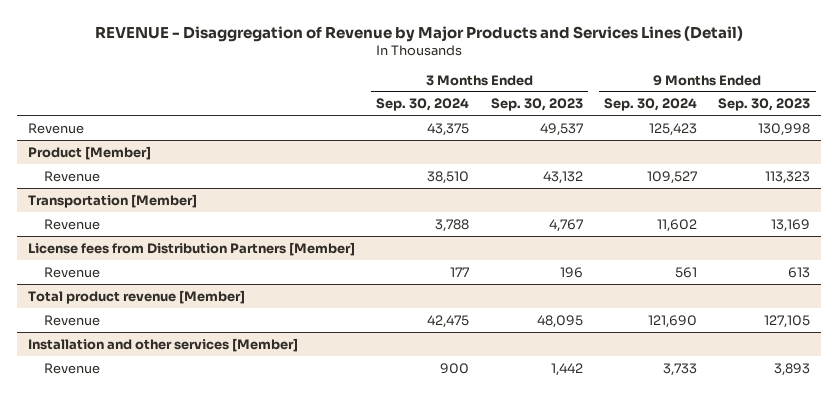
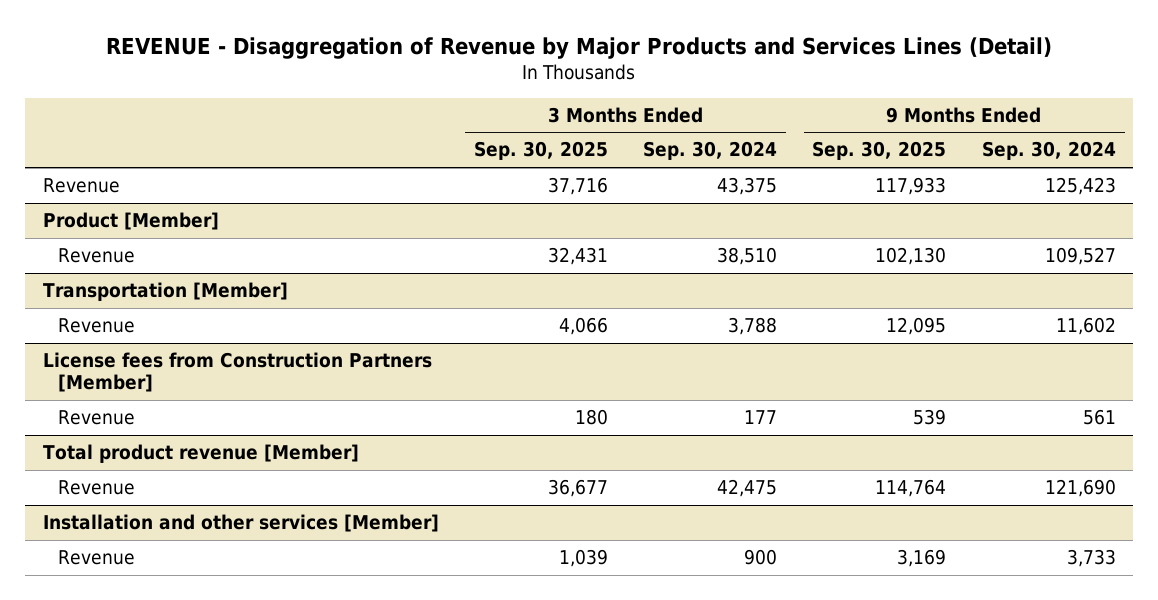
- | 3 Months Ended Sep. 30, 2024 | 3 Months Ended Sep. 30, 2023 | 9 Months Ended Sep. 30, 2024 | 9 Months Ended Sep. 30, 2023
+ | 3 Months Ended Sep. 30, 2025 | 3 Months Ended Sep. 30, 2024 | 9 Months Ended Sep. 30, 2025 | 9 Months Ended Sep. 30, 2024
- License fees from Distribution Partners [Member]
+ License fees from Construction Partners [Member]

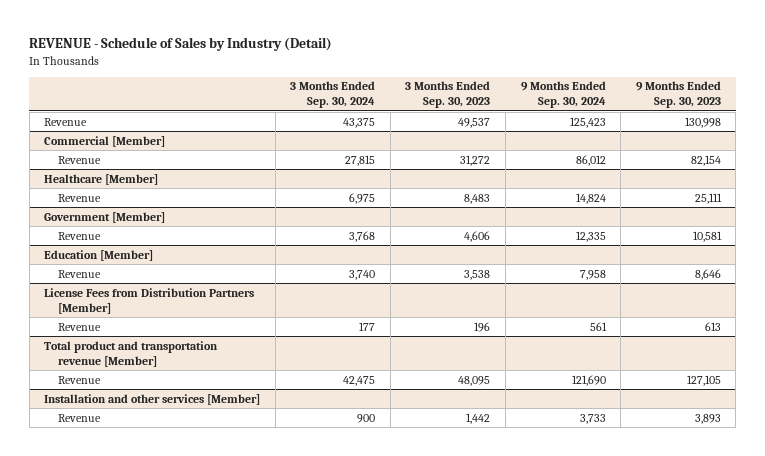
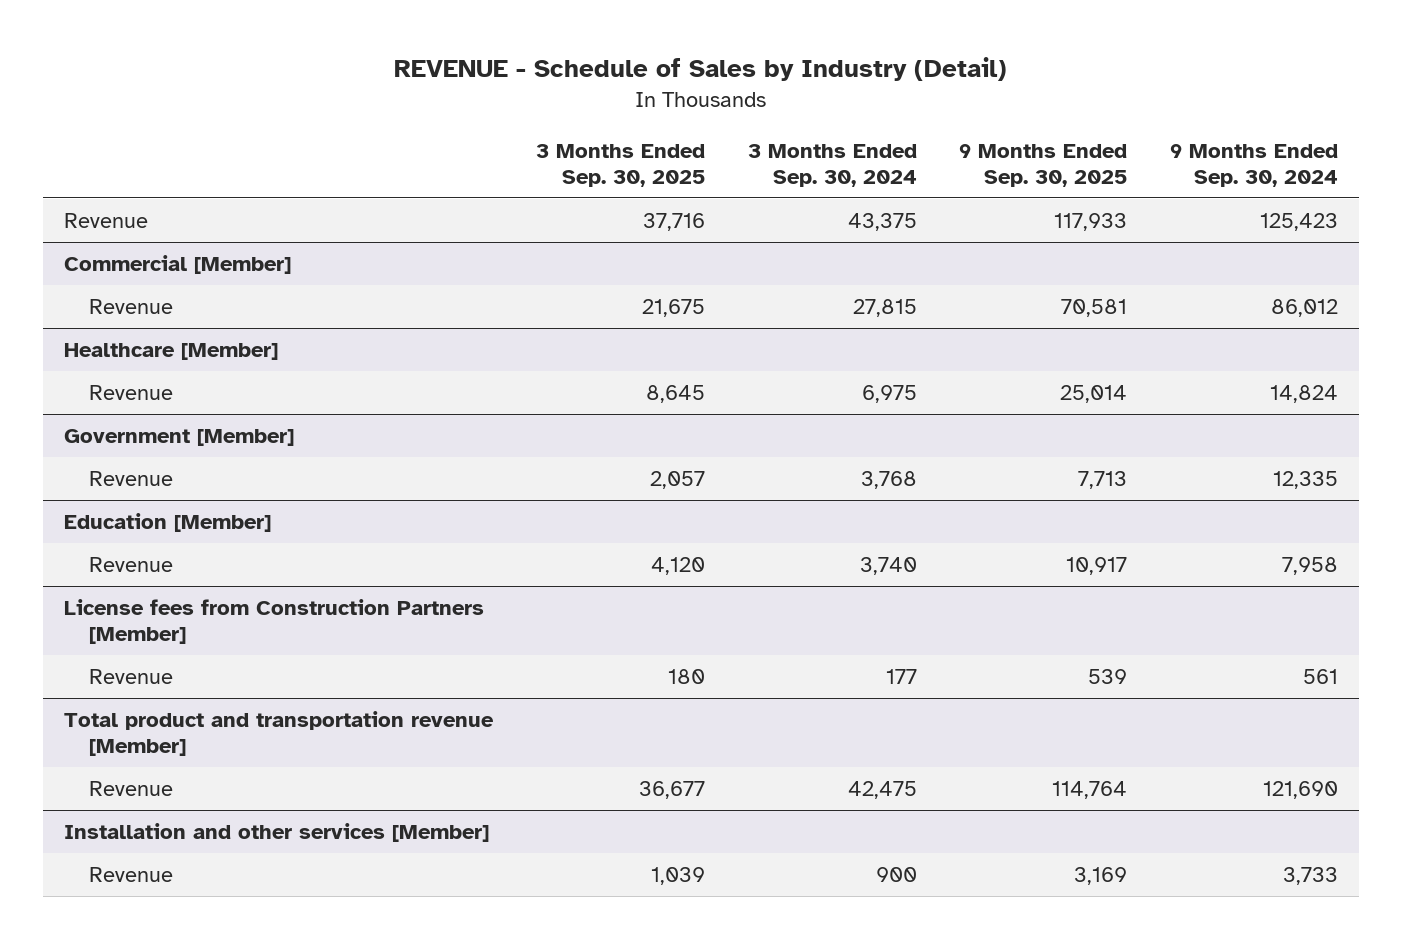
- | 3 Months Ended Sep. 30, 2024 | 3 Months Ended Sep. 30, 2023 | 9 Months Ended Sep. 30, 2024 | 9 Months Ended Sep. 30, 2023
+ | 3 Months Ended Sep. 30, 2025 | 3 Months Ended Sep. 30, 2024 | 9 Months Ended Sep. 30, 2025 | 9 Months Ended Sep. 30, 2024
- License Fees from Distribution Partners [Member]
+ License fees from Construction Partners [Member]

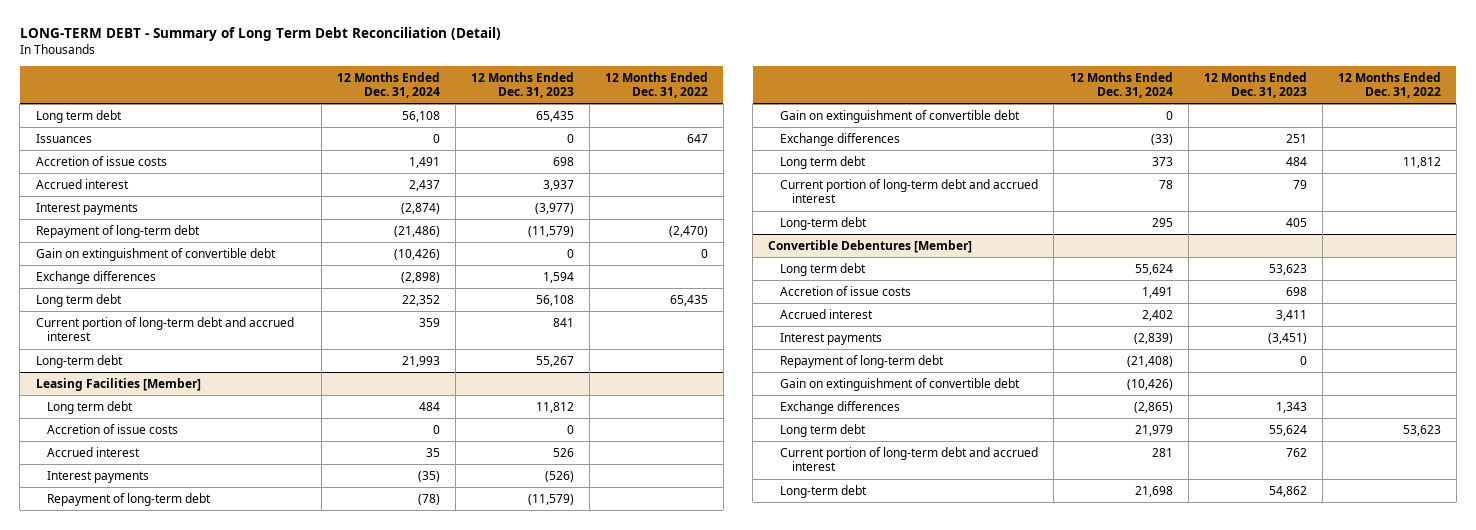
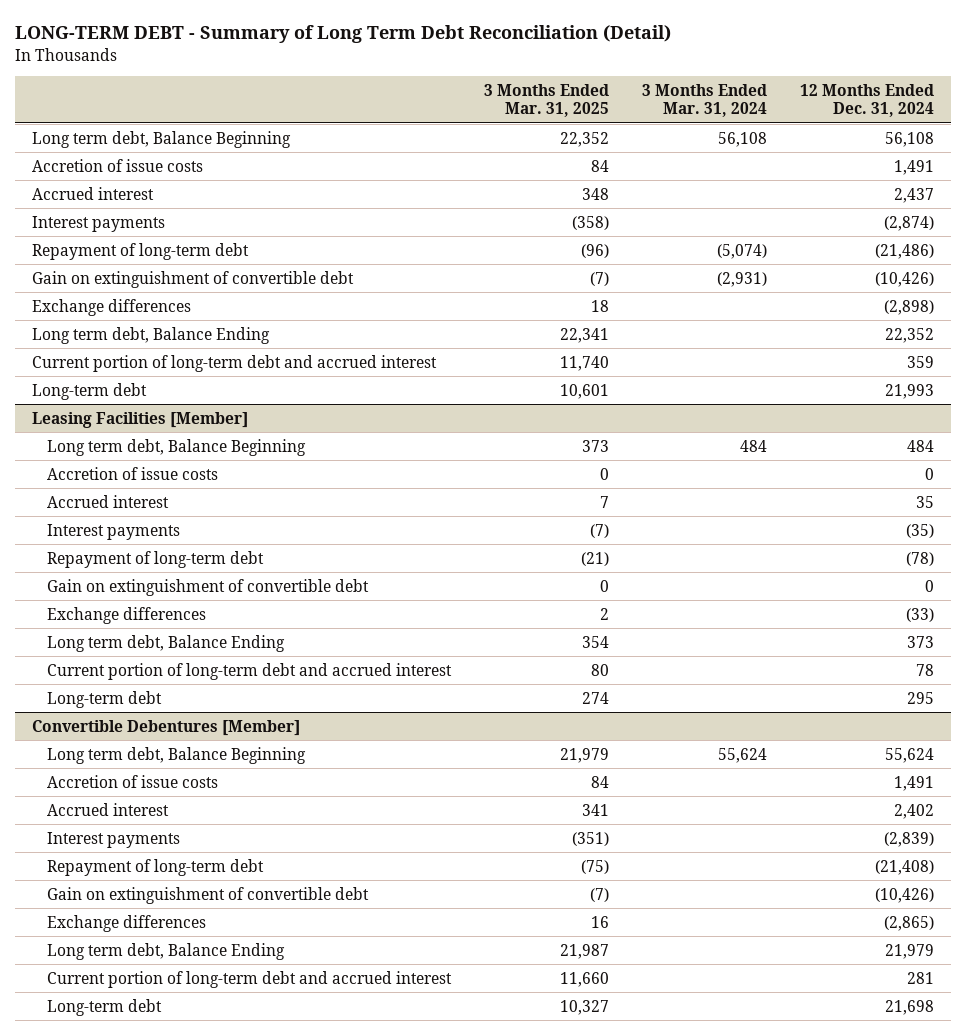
- | 12 Months Ended Dec. 31, 2024 | 12 Months Ended Dec. 31, 2023 | 12 Months Ended Dec. 31, 2022
+ | 3 Months Ended Mar. 31, 2025 | 3 Months Ended Mar. 31, 2024 | 12 Months Ended Dec. 31, 2024
- Long term debt | 56,108 | 65,435 |
- Issuances | 0 | 0 | 647
+ Long term debt, Balance Beginning | 22,352 | 56,108 | 56,108
- Long term debt | 22,352 | 56,108 | 65,435
+ Long term debt, Balance Ending | 22,341 | | 22,352
@ Leasing Facilities [Member]
- Long term debt | 484 | 11,812 |
+ Long term debt, Balance Beginning | 373 | 484 | 484
- Long term debt | 373 | 484 | 11,812
+ Long term debt, Balance Ending | 354 | | 373
@ Convertible Debentures [Member]
- Long term debt | 55,624 | 53,623 |
+ Long term debt, Balance Beginning | 21,979 | 55,624 | 55,624
- Long term debt | 21,979 | 55,624 | 53,623
+ Long term debt, Balance Ending | 21,987 | | 21,979

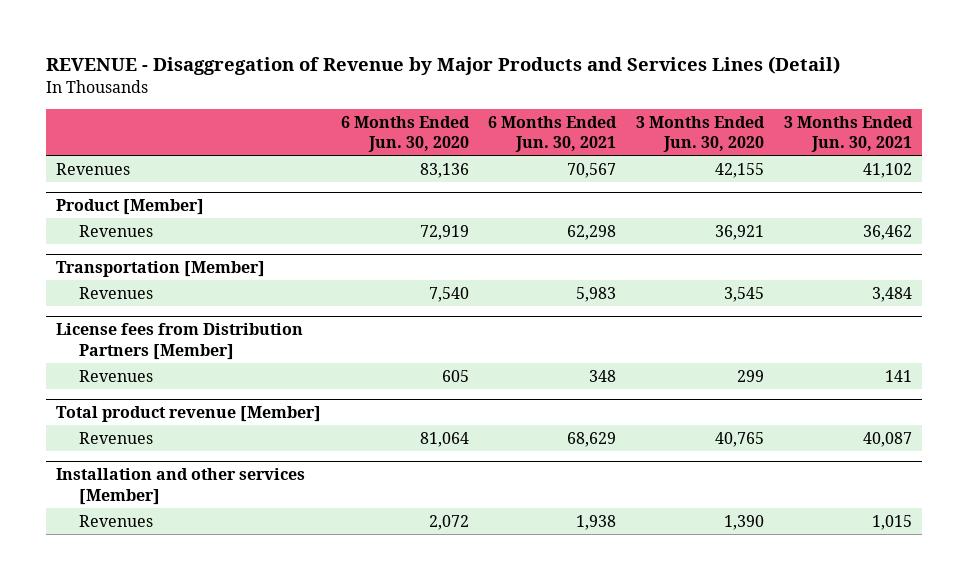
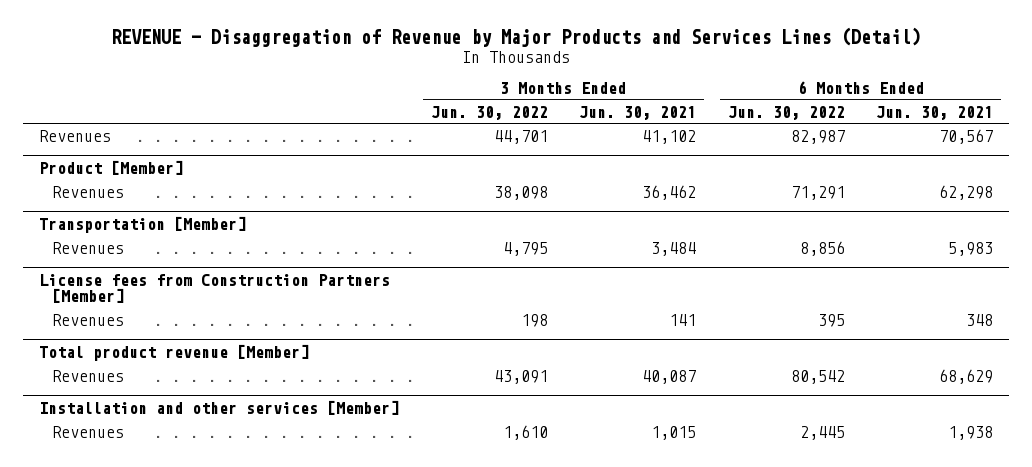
- | 6 Months Ended Jun. 30, 2020 | 6 Months Ended Jun. 30, 2021 | 3 Months Ended Jun. 30, 2020 | 3 Months Ended Jun. 30, 2021
+ | 3 Months Ended Jun. 30, 2022 | 3 Months Ended Jun. 30, 2021 | 6 Months Ended Jun. 30, 2022 | 6 Months Ended Jun. 30, 2021
- License fees from Distribution Partners [Member]
+ License fees from Construction Partners [Member]

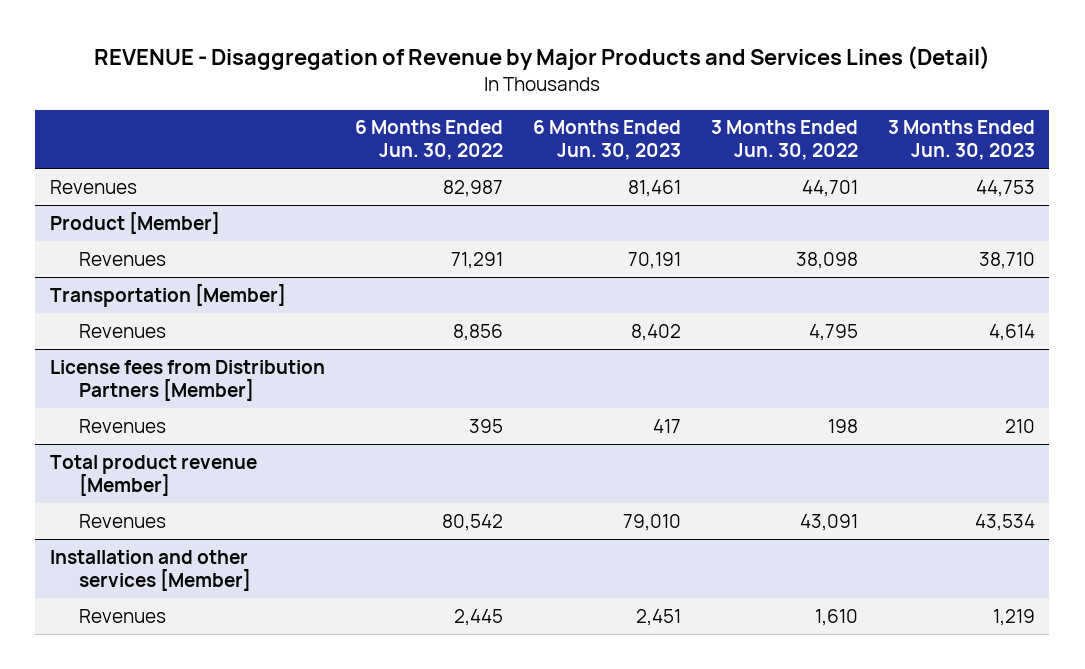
- | 3 Months Ended Jun. 30, 2022 | 3 Months Ended Jun. 30, 2021 | 6 Months Ended Jun. 30, 2022 | 6 Months Ended Jun. 30, 2021
+ | 6 Months Ended Jun. 30, 2022 | 6 Months Ended Jun. 30, 2023 | 3 Months Ended Jun. 30, 2022 | 3 Months Ended Jun. 30, 2023
- License fees from Construction Partners [Member]
+ License fees from Distribution Partners [Member]

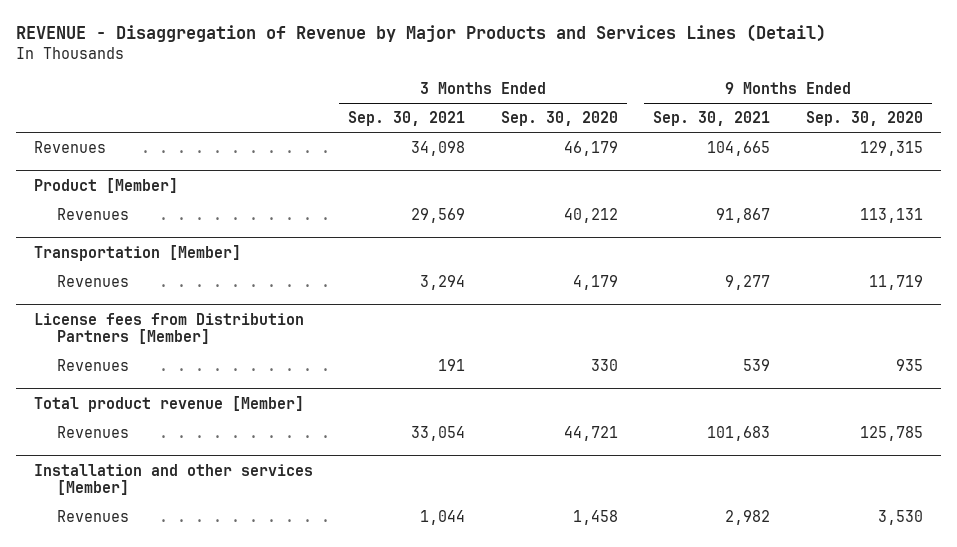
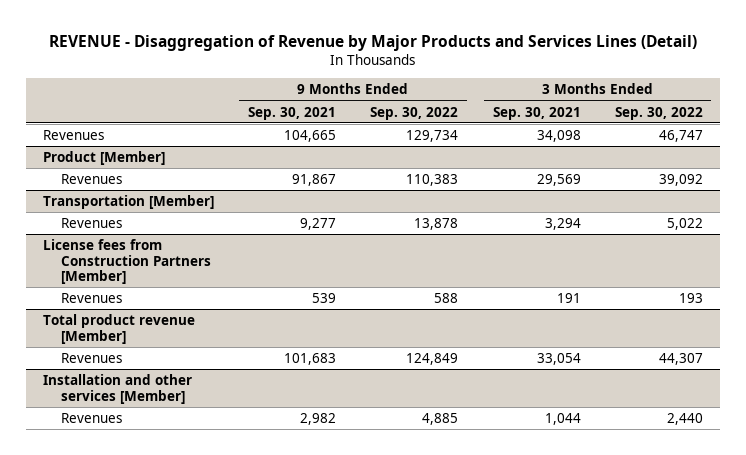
- | 3 Months Ended Sep. 30, 2021 | 3 Months Ended Sep. 30, 2020 | 9 Months Ended Sep. 30, 2021 | 9 Months Ended Sep. 30, 2020
+ | 9 Months Ended Sep. 30, 2021 | 9 Months Ended Sep. 30, 2022 | 3 Months Ended Sep. 30, 2021 | 3 Months Ended Sep. 30, 2022
- License fees from Distribution Partners [Member]
+ License fees from Construction Partners [Member]

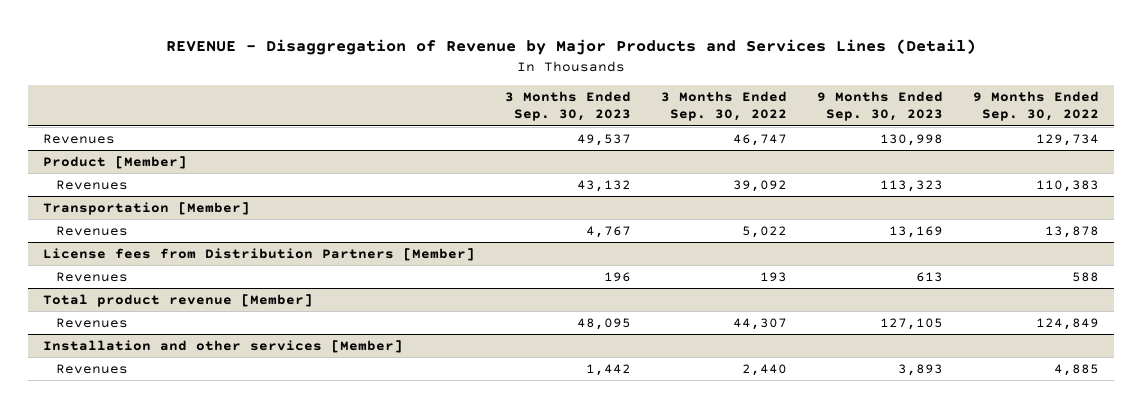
- | 9 Months Ended Sep. 30, 2021 | 9 Months Ended Sep. 30, 2022 | 3 Months Ended Sep. 30, 2021 | 3 Months Ended Sep. 30, 2022
+ | 3 Months Ended Sep. 30, 2023 | 3 Months Ended Sep. 30, 2022 | 9 Months Ended Sep. 30, 2023 | 9 Months Ended Sep. 30, 2022
- License fees from Construction Partners [Member]
+ License fees from Distribution Partners [Member]

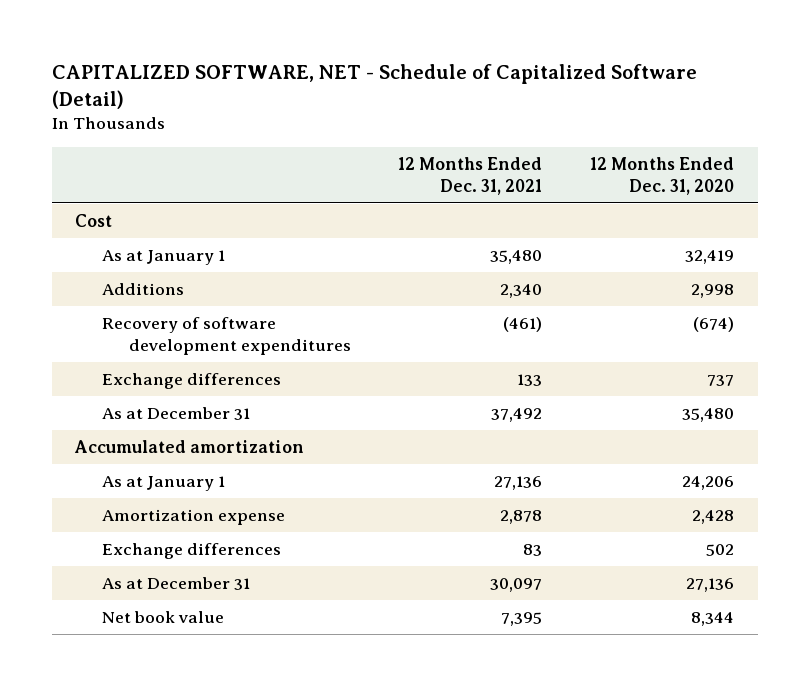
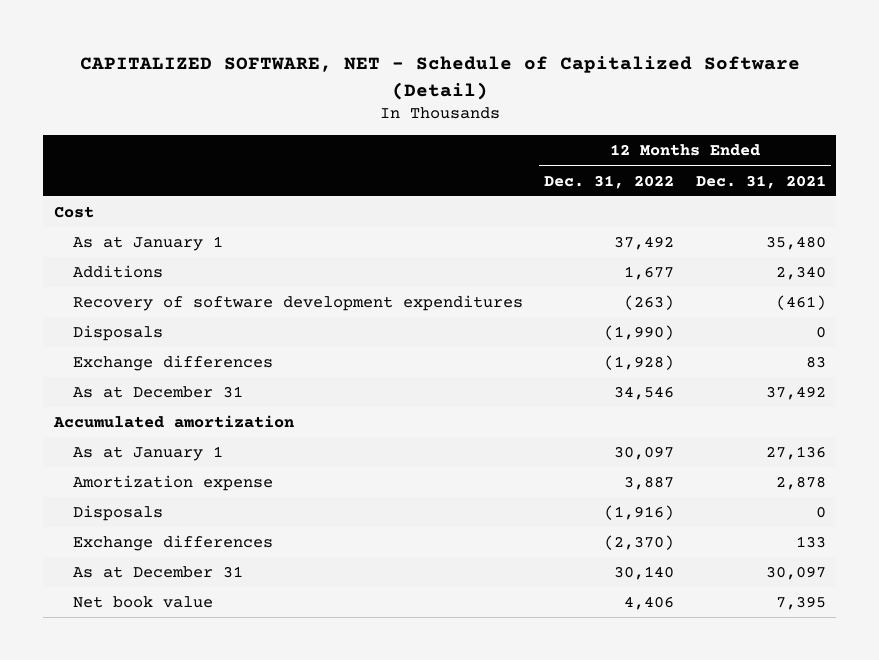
- | 12 Months Ended Dec. 31, 2021 | 12 Months Ended Dec. 31, 2020
+ | 12 Months Ended Dec. 31, 2022 | 12 Months Ended Dec. 31, 2021
+ Disposals | (1,990) | 0
moved up: Exchange differences | (1,928) | 83
+ Disposals | (1,916) | 0
moved down: Exchange differences | (2,370) | 133

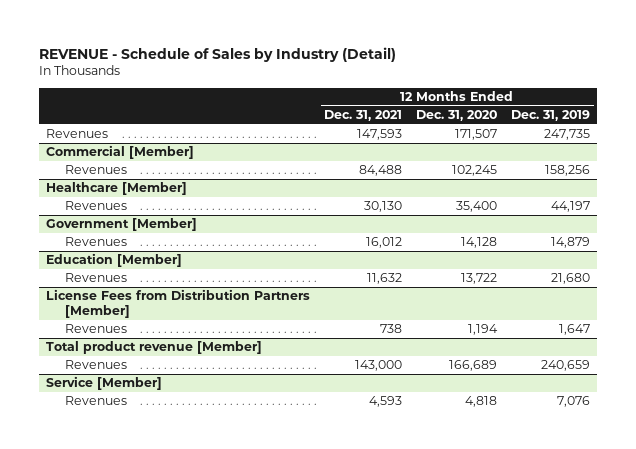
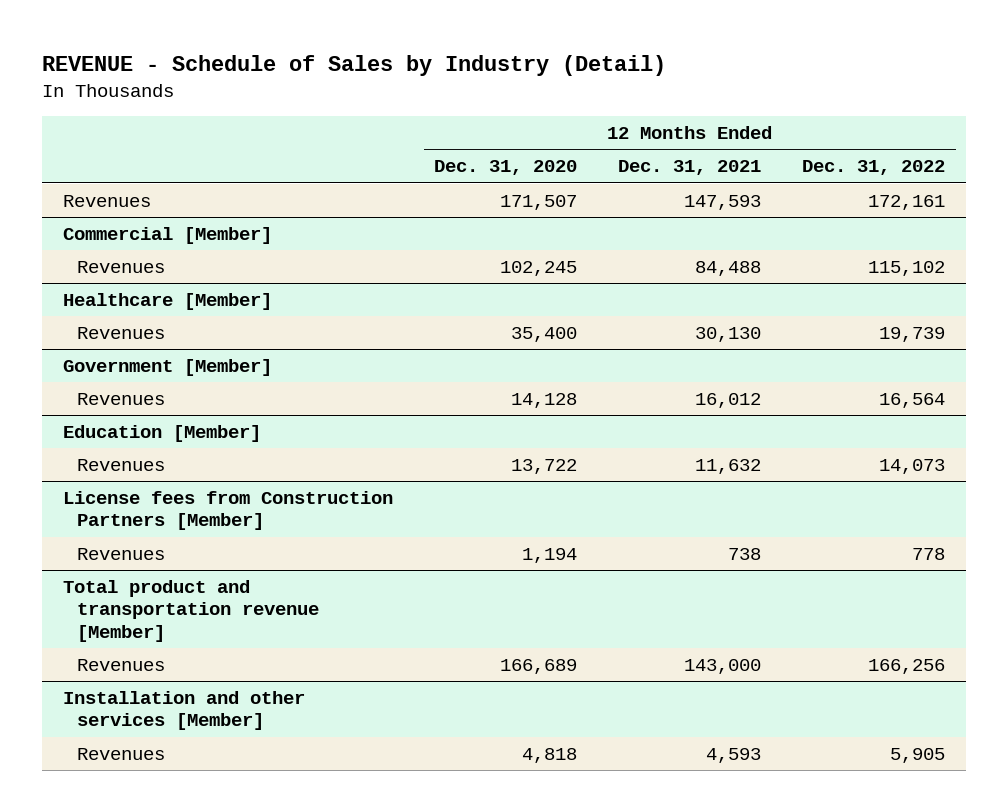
- | 12 Months Ended Dec. 31, 2021 | 12 Months Ended Dec. 31, 2020 | 12 Months Ended Dec. 31, 2019
+ | 12 Months Ended Dec. 31, 2020 | 12 Months Ended Dec. 31, 2021 | 12 Months Ended Dec. 31, 2022
- License Fees from Distribution Partners [Member]
+ License fees from Construction Partners [Member]
- Total product revenue [Member]
+ Total product and transportation revenue [Member]
- Service [Member]
+ Installation and other services [Member]

